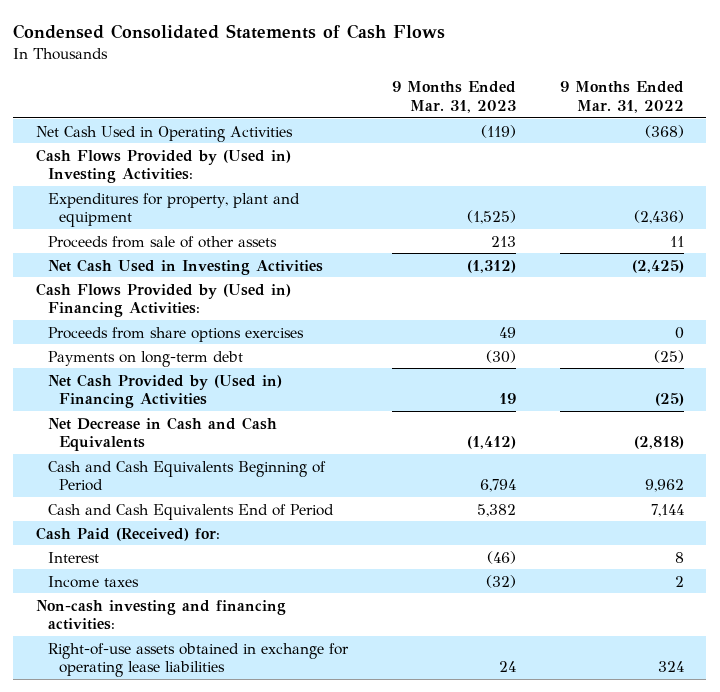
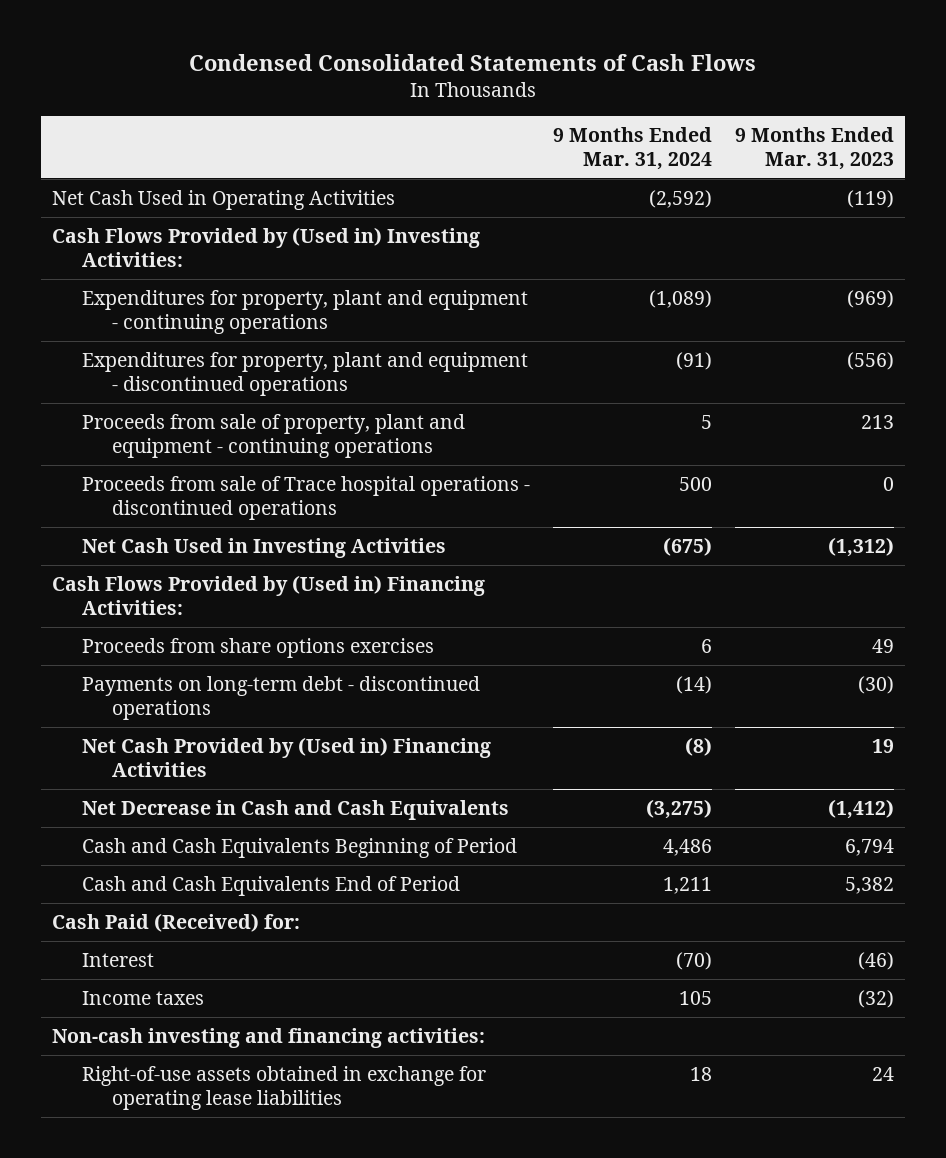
- | 9 Months Ended Mar. 31, 2023 | 9 Months Ended Mar. 31, 2022
+ | 9 Months Ended Mar. 31, 2024 | 9 Months Ended Mar. 31, 2023
- Expenditures for property, plant and equipment | (1,525) | (2,436)
- Proceeds from sale of other assets | 213 | 11
+ Expenditures for property, plant and equipment - continuing operations | (1,089) | (969)
+ Expenditures for property, plant and equipment - discontinued operations | (91) | (556)
+ Proceeds from sale of property, plant and equipment - continuing operations | 5 | 213
+ Proceeds from sale of Trace hospital operations - discontinued operations | 500 | 0
- Payments on long-term debt | (30) | (25)
+ Payments on long-term debt - discontinued operations | (14) | (30)

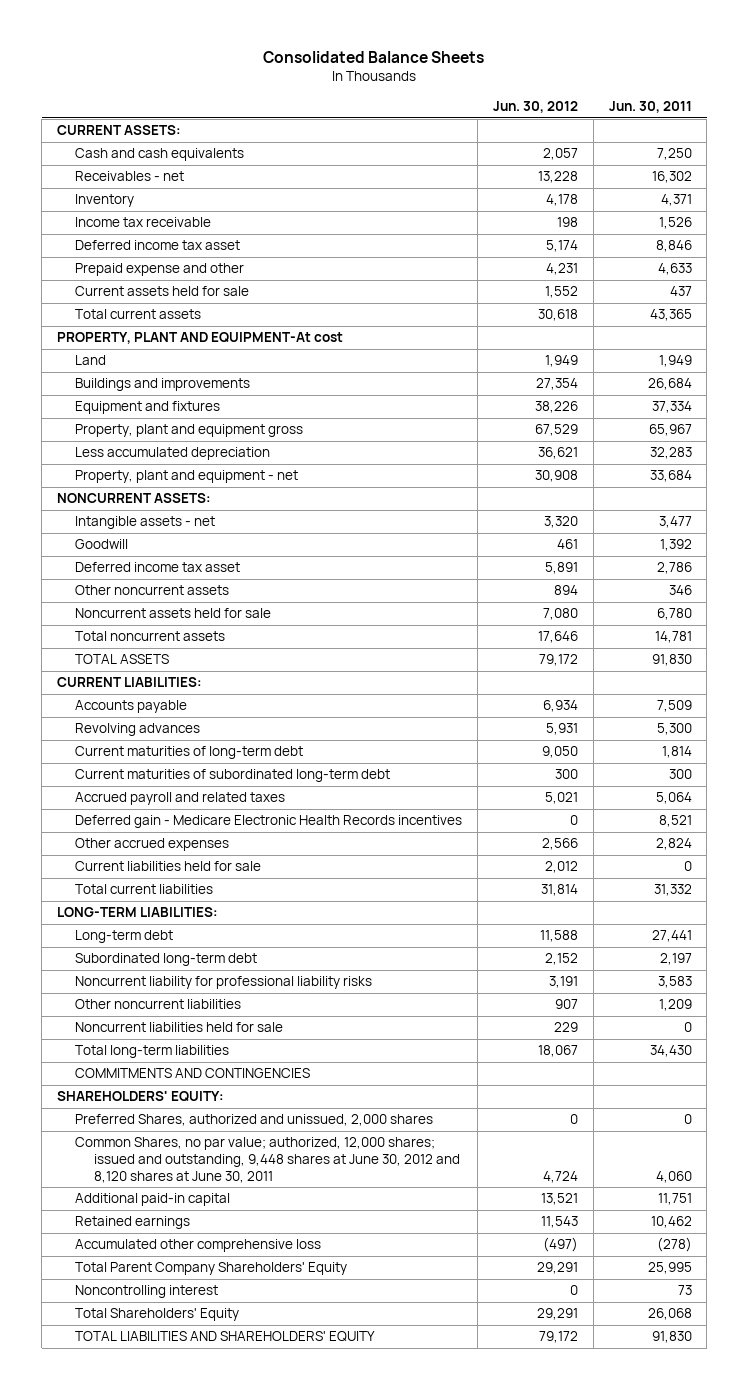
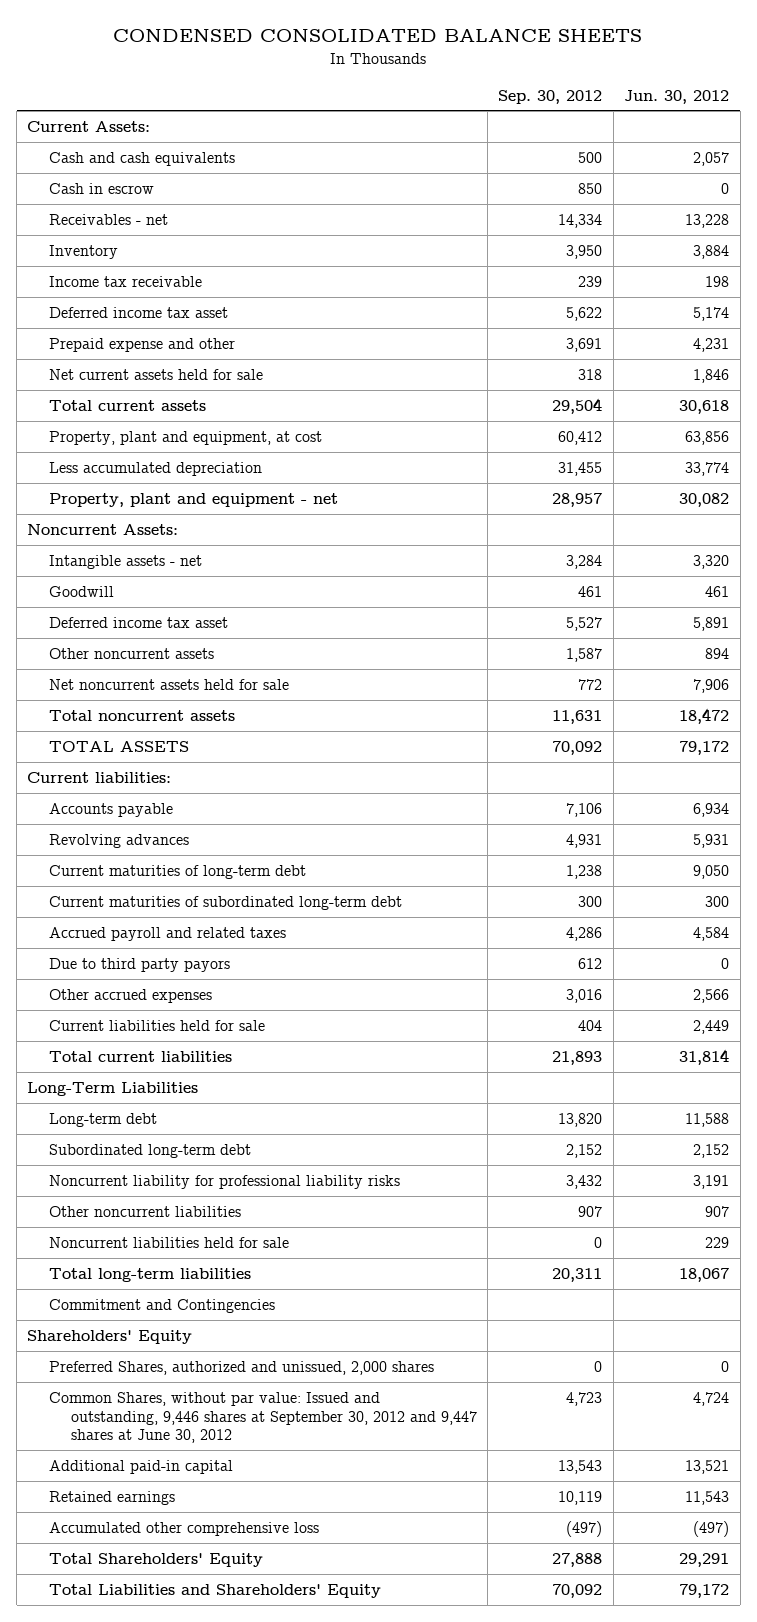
- Consolidated Balance Sheets
+ CONDENSED CONSOLIDATED BALANCE SHEETS
- | Jun. 30, 2012 | Jun. 30, 2011
+ | Sep. 30, 2012 | Jun. 30, 2012
- CURRENT ASSETS:
+ Current Assets:
+ Cash in escrow | 850 | 0
- Inventory | 4,178 | 4,371
+ Inventory | 3,950 | 3,884
- Current assets held for sale | 1,552 | 437
+ Net current assets held for sale | 318 | 1,846
- PROPERTY, PLANT AND EQUIPMENT-At cost
- Land | 1,949 | 1,949
- Buildings and improvements | 27,354 | 26,684
- Equipment and fixtures | 38,226 | 37,334
- Property, plant and equipment gross | 67,529 | 65,967
- Less accumulated depreciation | 36,621 | 32,283
- Property, plant and equipment - net | 30,908 | 33,684
- NONCURRENT ASSETS:
+ Property, plant and equipment, at cost | 60,412 | 63,856
+ Less accumulated depreciation | 31,455 | 33,774
+ Property, plant and equipment - net | 28,957 | 30,082
+ Noncurrent Assets:
- Noncurrent assets held for sale | 7,080 | 6,780
- Total noncurrent assets | 17,646 | 14,781
+ Net noncurrent assets held for sale | 772 | 7,906
+ Total noncurrent assets | 11,631 | 18,472
- CURRENT LIABILITIES:
+ Current liabilities:
- Accrued payroll and related taxes | 5,021 | 5,064
- Deferred gain - Medicare Electronic Health Records incentives | 0 | 8,521
+ Accrued payroll and related taxes | 4,286 | 4,584
+ Due to third party payors | 612 | 0
- Current liabilities held for sale | 2,012 | 0
+ Current liabilities held for sale | 404 | 2,449
- LONG-TERM LIABILITIES:
+ Long-Term Liabilities
- COMMITMENTS AND CONTINGENCIES
- SHAREHOLDERS' EQUITY:
+ Commitment and Contingencies
+ Shareholders' Equity
- Common Shares, no par value; authorized, 12,000 shares; issued and outstanding, 9,448 shares at June 30, 2012 and 8,120 shares at June 30, 2011 | 4,724 | 4,060
+ Common Shares, without par value: Issued and outstanding, 9,446 shares at September 30, 2012 and 9,447 shares at June 30, 2012 | 4,723 | 4,724
- Total Parent Company Shareholders' Equity | 29,291 | 25,995
- Noncontrolling interest | 0 | 73
- TOTAL LIABILITIES AND SHAREHOLDERS' EQUITY | 79,172 | 91,830
+ Total Liabilities and Shareholders' Equity | 70,092 | 79,172

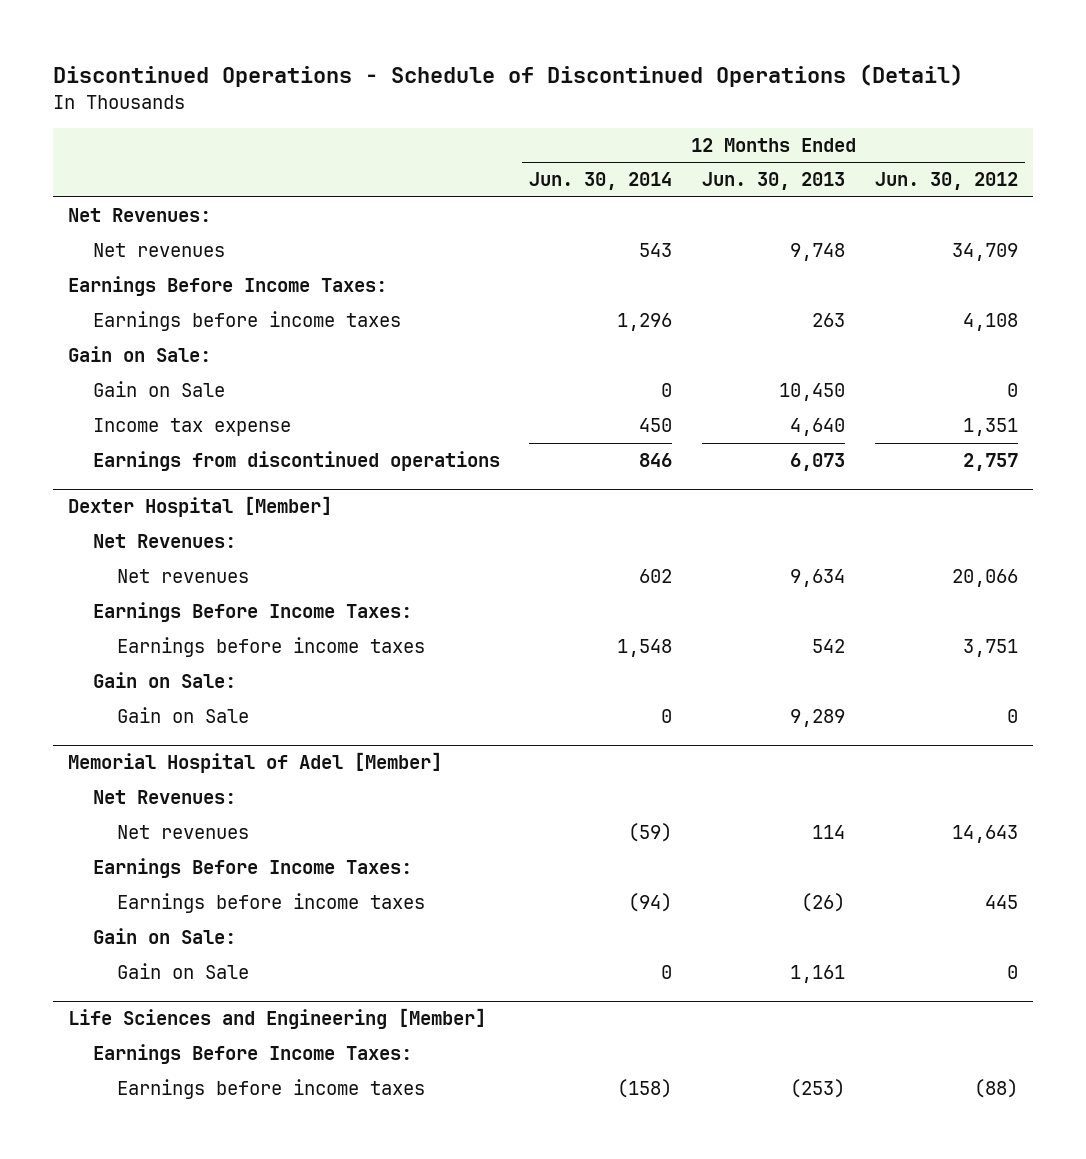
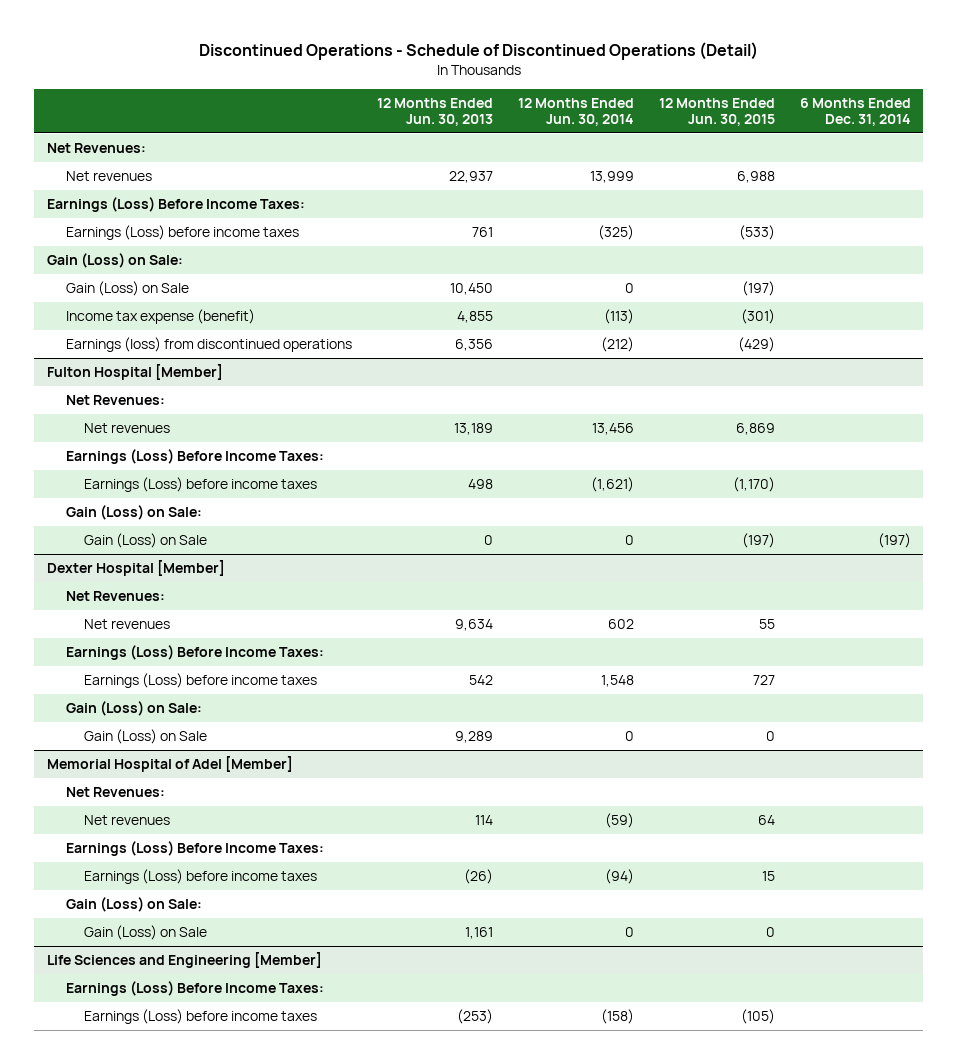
- | 12 Months Ended Jun. 30, 2014 | 12 Months Ended Jun. 30, 2013 | 12 Months Ended Jun. 30, 2012
+ | 12 Months Ended Jun. 30, 2013 | 12 Months Ended Jun. 30, 2014 | 12 Months Ended Jun. 30, 2015 | 6 Months Ended Dec. 31, 2014
- Net revenues | 543 | 9,748 | 34,709
- Earnings Before Income Taxes:
- Earnings before income taxes | 1,296 | 263 | 4,108
- Gain on Sale:
- Gain on Sale | 0 | 10,450 | 0
- Income tax expense | 450 | 4,640 | 1,351
- Earnings from discontinued operations | 846 | 6,073 | 2,757
+ Net revenues | 22,937 | 13,999 | 6,988 |
+ Earnings (Loss) Before Income Taxes:
+ Earnings (Loss) before income taxes | 761 | (325) | (533) |
+ Gain (Loss) on Sale:
+ Gain (Loss) on Sale | 10,450 | 0 | (197) |
+ Income tax expense (benefit) | 4,855 | (113) | (301) |
+ Earnings (loss) from discontinued operations | 6,356 | (212) | (429) |
+ Fulton Hospital [Member]
+ Net Revenues:
+ Net revenues | 13,189 | 13,456 | 6,869 |
+ Earnings (Loss) Before Income Taxes:
+ Earnings (Loss) before income taxes | 498 | (1,621) | (1,170) |
+ Gain (Loss) on Sale:
+ Gain (Loss) on Sale | 0 | 0 | (197) | (197)
@ Dexter Hospital [Member]
- Earnings Before Income Taxes:
- Earnings before income taxes | 1,548 | 542 | 3,751
- Gain on Sale:
- Gain on Sale | 0 | 9,289 | 0
+ Earnings (Loss) Before Income Taxes:
+ Earnings (Loss) before income taxes | 542 | 1,548 | 727 |
+ Gain (Loss) on Sale:
+ Gain (Loss) on Sale | 9,289 | 0 | 0 |
@ Memorial Hospital of Adel [Member]
- Earnings Before Income Taxes:
- Earnings before income taxes | (94) | (26) | 445
- Gain on Sale:
- Gain on Sale | 0 | 1,161 | 0
+ Earnings (Loss) Before Income Taxes:
+ Earnings (Loss) before income taxes | (26) | (94) | 15 |
+ Gain (Loss) on Sale:
+ Gain (Loss) on Sale | 1,161 | 0 | 0 |
@ Life Sciences and Engineering [Member]
- Earnings Before Income Taxes:
- Earnings before income taxes | (158) | (253) | (88)
+ Earnings (Loss) Before Income Taxes:
+ Earnings (Loss) before income taxes | (253) | (158) | (105) |

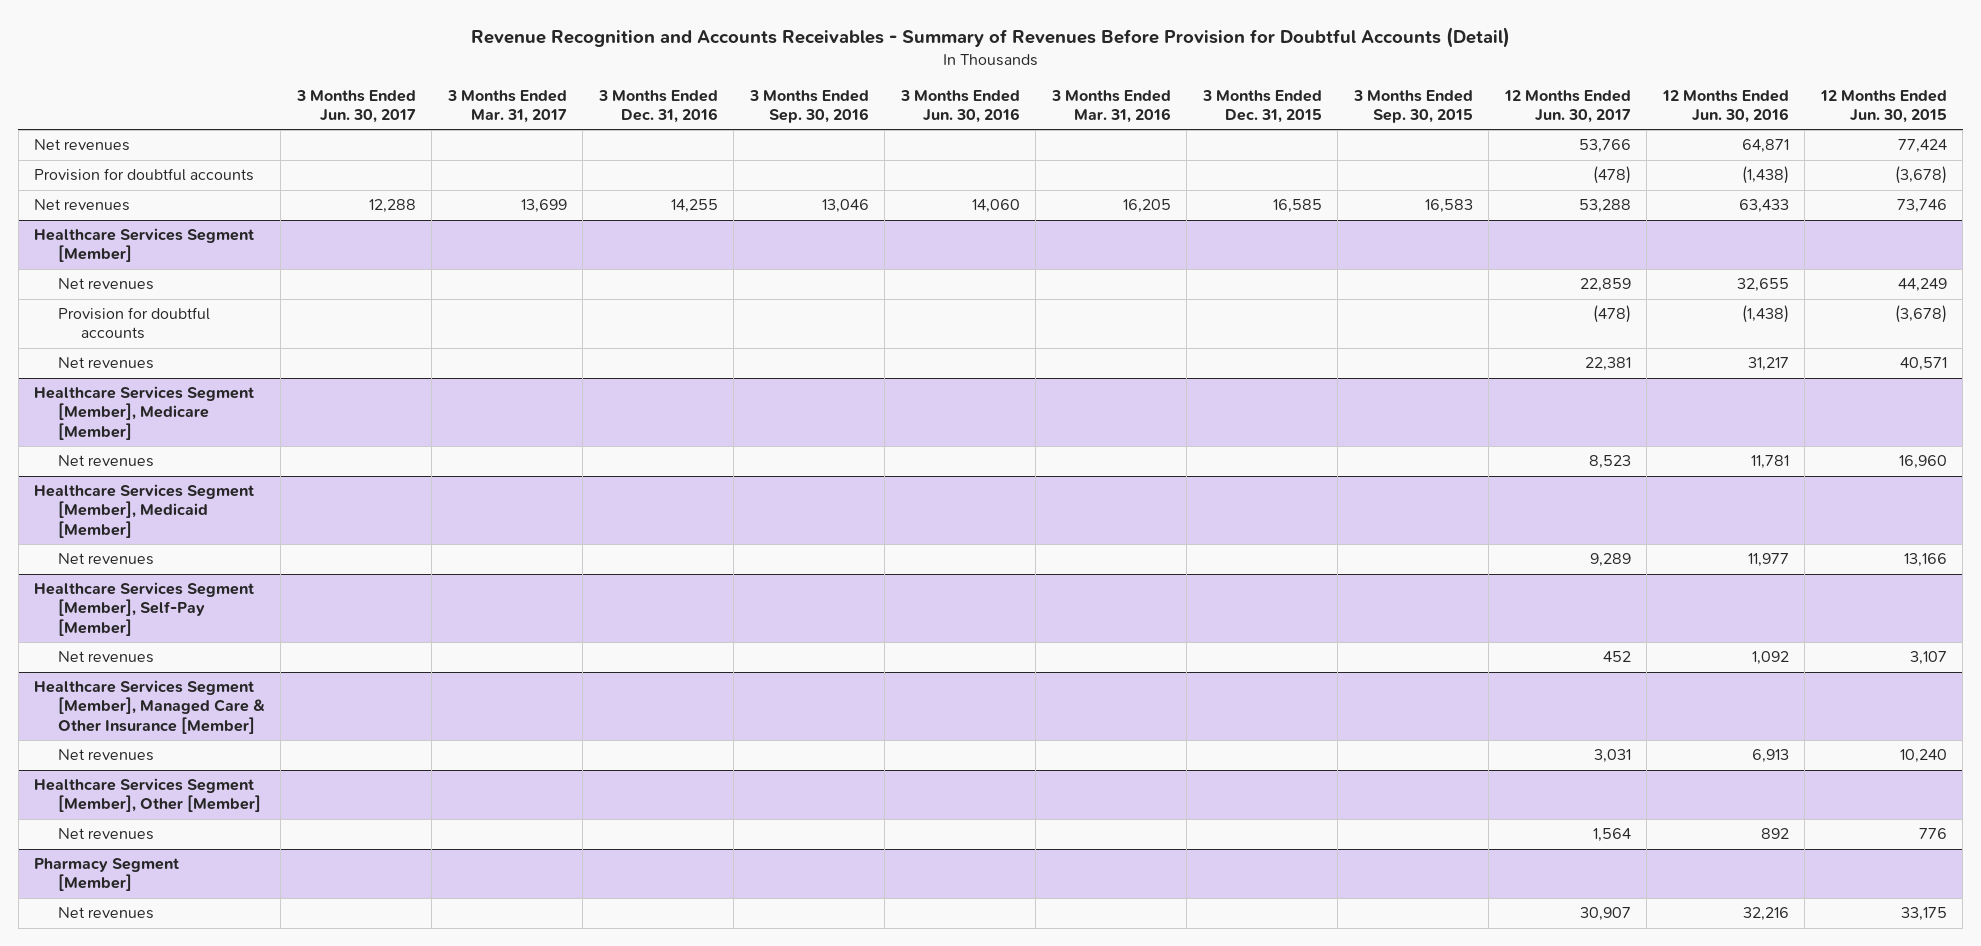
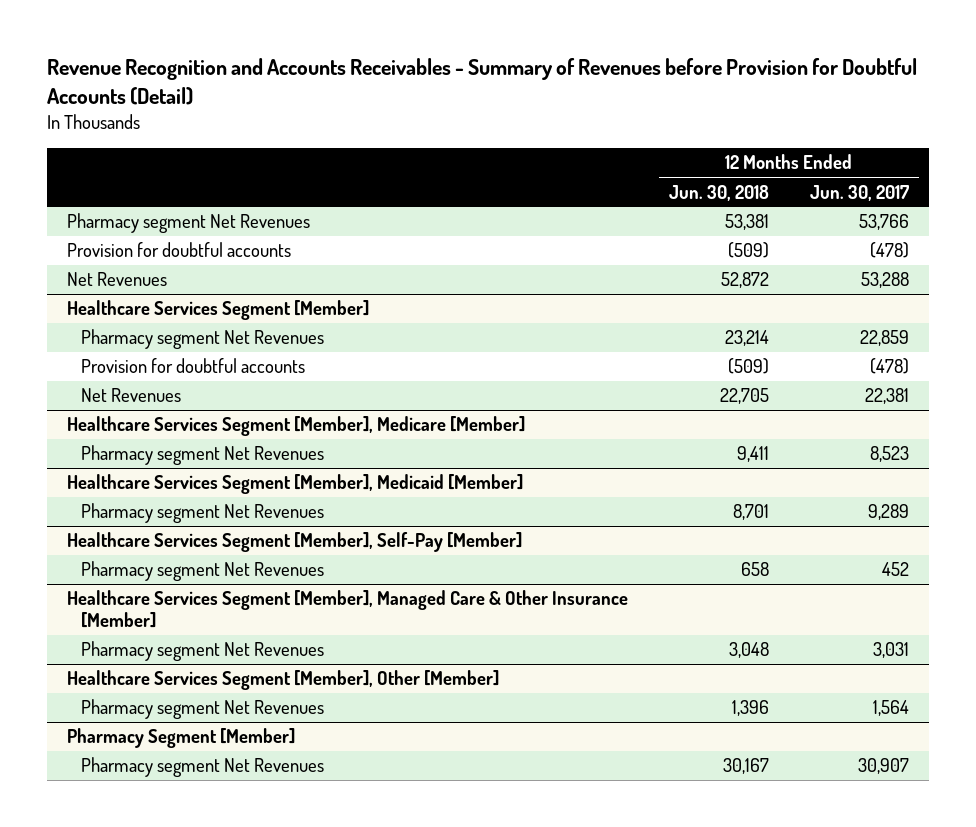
- Revenue Recognition and Accounts Receivables - Summary of Revenues Before Provision for Doubtful Accounts (Detail)
+ Revenue Recognition and Accounts Receivables - Summary of Revenues before Provision for Doubtful Accounts (Detail)
- | 3 Months Ended Jun. 30, 2017 | 3 Months Ended Mar. 31, 2017 | 3 Months Ended Dec. 31, 2016 | 3 Months Ended Sep. 30, 2016 | 3 Months Ended Jun. 30, 2016 | 3 Months Ended Mar. 31, 2016 | 3 Months Ended Dec. 31, 2015 | 3 Months Ended Sep. 30, 2015 | 12 Months Ended Jun. 30, 2017 | 12 Months Ended Jun. 30, 2016 | 12 Months Ended Jun. 30, 2015
+ | 12 Months Ended Jun. 30, 2018 | 12 Months Ended Jun. 30, 2017
- Net revenues | | | | | | | | | 53,766 | 64,871 | 77,424
+ Pharmacy segment Net Revenues | 53,381 | 53,766
- Net revenues | 12,288 | 13,699 | 14,255 | 13,046 | 14,060 | 16,205 | 16,585 | 16,583 | 53,288 | 63,433 | 73,746
+ Net Revenues | 52,872 | 53,288
@ Healthcare Services Segment [Member]
- Net revenues | | | | | | | | | 22,859 | 32,655 | 44,249
+ Pharmacy segment Net Revenues | 23,214 | 22,859
- Net revenues | | | | | | | | | 22,381 | 31,217 | 40,571
+ Net Revenues | 22,705 | 22,381
@ Healthcare Services Segment [Member], Medicare [Member]
- Net revenues | | | | | | | | | 8,523 | 11,781 | 16,960
+ Pharmacy segment Net Revenues | 9,411 | 8,523
@ Healthcare Services Segment [Member], Medicaid [Member]
- Net revenues | | | | | | | | | 9,289 | 11,977 | 13,166
+ Pharmacy segment Net Revenues | 8,701 | 9,289
@ Healthcare Services Segment [Member], Self-Pay [Member]
- Net revenues | | | | | | | | | 452 | 1,092 | 3,107
+ Pharmacy segment Net Revenues | 658 | 452
@ Healthcare Services Segment [Member], Managed Care & Other Insurance [Member]
- Net revenues | | | | | | | | | 3,031 | 6,913 | 10,240
+ Pharmacy segment Net Revenues | 3,048 | 3,031
@ Healthcare Services Segment [Member], Other [Member]
- Net revenues | | | | | | | | | 1,564 | 892 | 776
+ Pharmacy segment Net Revenues | 1,396 | 1,564
@ Pharmacy Segment [Member]
- Net revenues | | | | | | | | | 30,907 | 32,216 | 33,175
+ Pharmacy segment Net Revenues | 30,167 | 30,907

